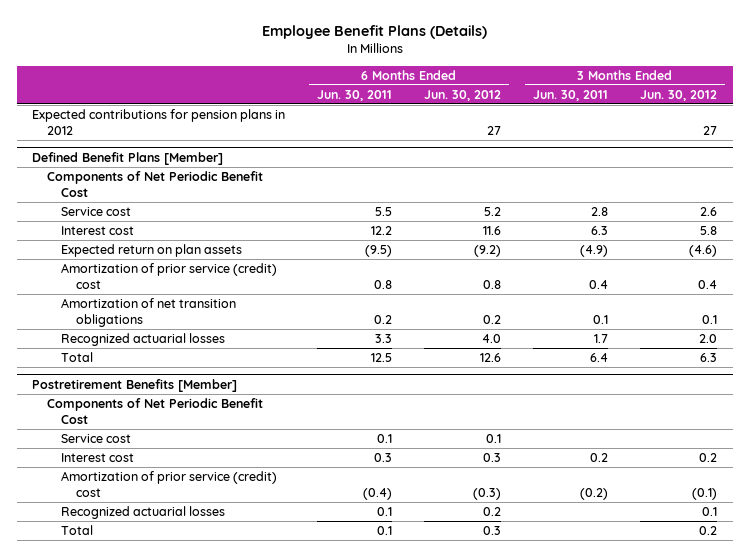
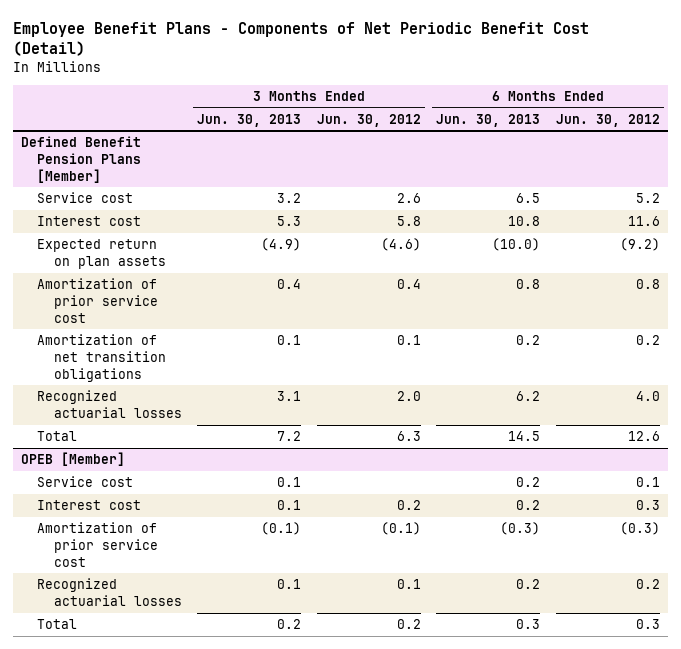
- Employee Benefit Plans (Details)
+ Employee Benefit Plans - Components of Net Periodic Benefit Cost (Detail)
- | 6 Months Ended Jun. 30, 2011 | 6 Months Ended Jun. 30, 2012 | 3 Months Ended Jun. 30, 2011 | 3 Months Ended Jun. 30, 2012
+ | 3 Months Ended Jun. 30, 2013 | 3 Months Ended Jun. 30, 2012 | 6 Months Ended Jun. 30, 2013 | 6 Months Ended Jun. 30, 2012
- Expected contributions for pension plans in 2012 | | 27 | | 27
- Defined Benefit Plans [Member]
- Components of Net Periodic Benefit Cost
+ Defined Benefit Pension Plans [Member]
- Amortization of prior service (credit) cost | 0.8 | 0.8 | 0.4 | 0.4
+ Amortization of prior service cost | 0.4 | 0.4 | 0.8 | 0.8
- Postretirement Benefits [Member]
- Components of Net Periodic Benefit Cost
+ OPEB [Member]
- Amortization of prior service (credit) cost | (0.4) | (0.3) | (0.2) | (0.1)
+ Amortization of prior service cost | (0.1) | (0.1) | (0.3) | (0.3)

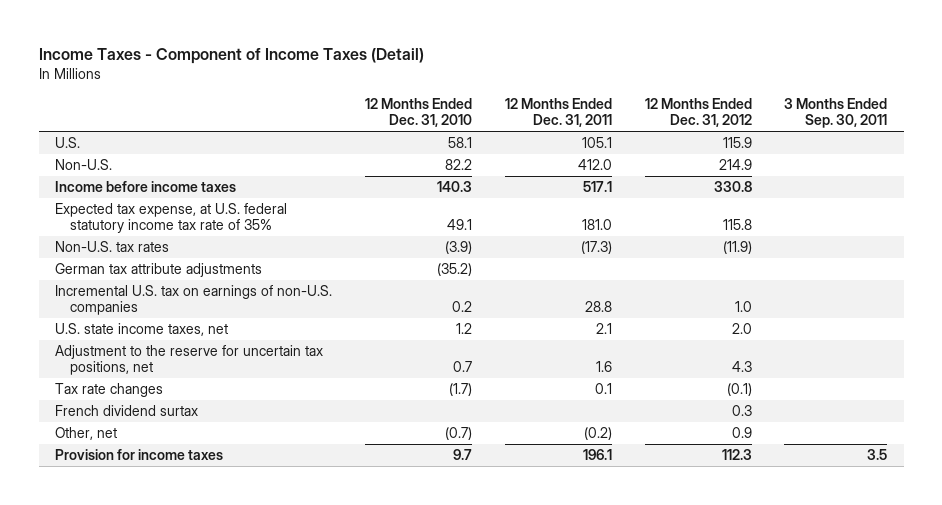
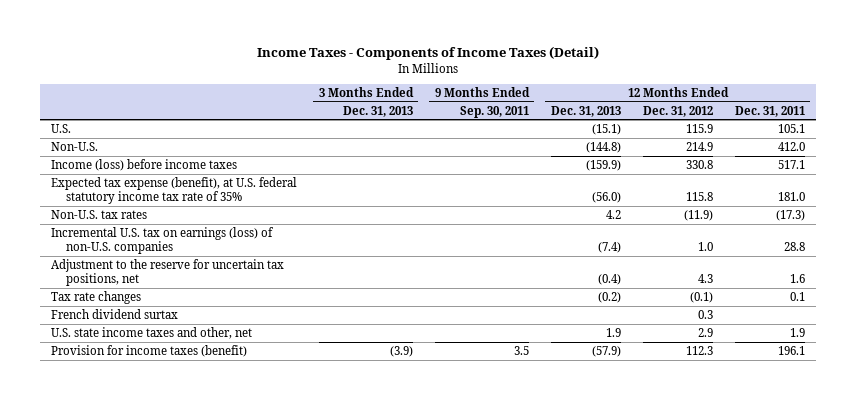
- Income Taxes - Component of Income Taxes (Detail)
+ Income Taxes - Components of Income Taxes (Detail)
- | 12 Months Ended Dec. 31, 2010 | 12 Months Ended Dec. 31, 2011 | 12 Months Ended Dec. 31, 2012 | 3 Months Ended Sep. 30, 2011
+ | 3 Months Ended Dec. 31, 2013 | 9 Months Ended Sep. 30, 2011 | 12 Months Ended Dec. 31, 2013 | 12 Months Ended Dec. 31, 2012 | 12 Months Ended Dec. 31, 2011
- Income before income taxes | 140.3 | 517.1 | 330.8 |
- Expected tax expense, at U.S. federal statutory income tax rate of 35% | 49.1 | 181.0 | 115.8 |
+ Income (loss) before income taxes | | | (159.9) | 330.8 | 517.1
+ Expected tax expense (benefit), at U.S. federal statutory income tax rate of 35% | | | (56.0) | 115.8 | 181.0
- German tax attribute adjustments | (35.2) | | |
- Incremental U.S. tax on earnings of non-U.S. companies | 0.2 | 28.8 | 1.0 |
- U.S. state income taxes, net | 1.2 | 2.1 | 2.0 |
+ Incremental U.S. tax on earnings (loss) of non-U.S. companies | | | (7.4) | 1.0 | 28.8
- Other, net | (0.7) | (0.2) | 0.9 |
- Provision for income taxes | 9.7 | 196.1 | 112.3 | 3.5
+ U.S. state income taxes and other, net | | | 1.9 | 2.9 | 1.9
+ Provision for income taxes (benefit) | (3.9) | 3.5 | (57.9) | 112.3 | 196.1

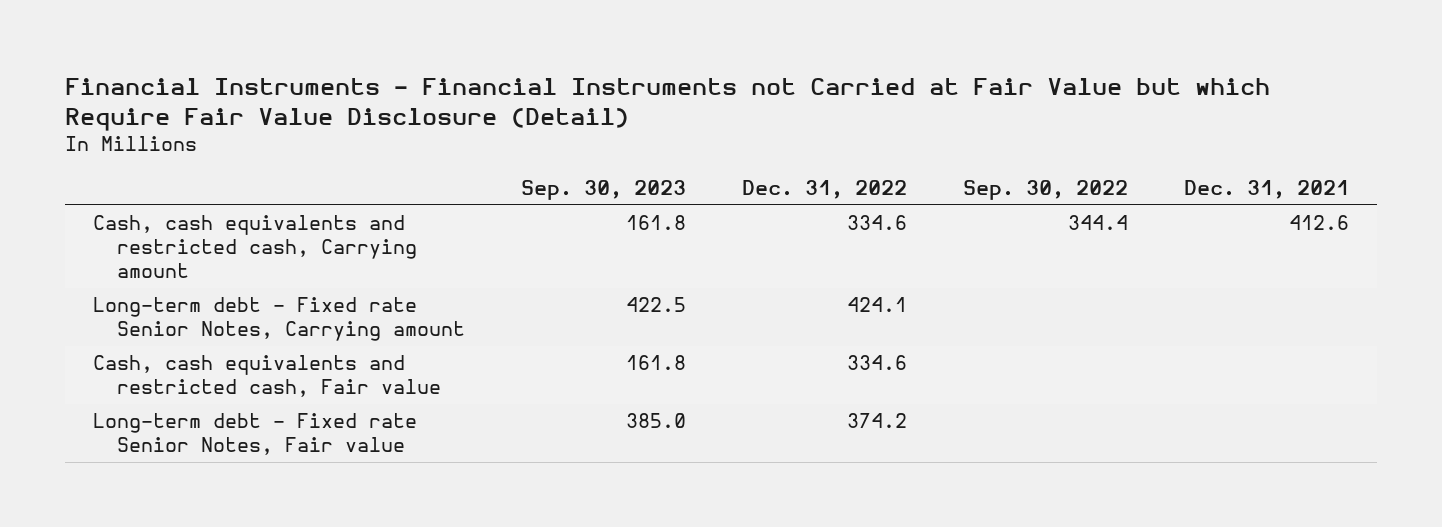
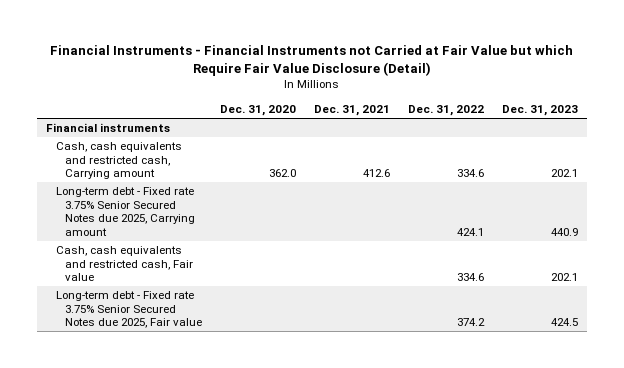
- | Sep. 30, 2023 | Dec. 31, 2022 | Sep. 30, 2022 | Dec. 31, 2021
+ | Dec. 31, 2020 | Dec. 31, 2021 | Dec. 31, 2022 | Dec. 31, 2023
+ Financial instruments
- Long-term debt - Fixed rate Senior Notes, Carrying amount | 422.5 | 424.1 | |
+ Long-term debt - Fixed rate 3.75% Senior Secured Notes due 2025, Carrying amount | | | 424.1 | 440.9
- Long-term debt - Fixed rate Senior Notes, Fair value | 385.0 | 374.2 | |
+ Long-term debt - Fixed rate 3.75% Senior Secured Notes due 2025, Fair value | | | 374.2 | 424.5

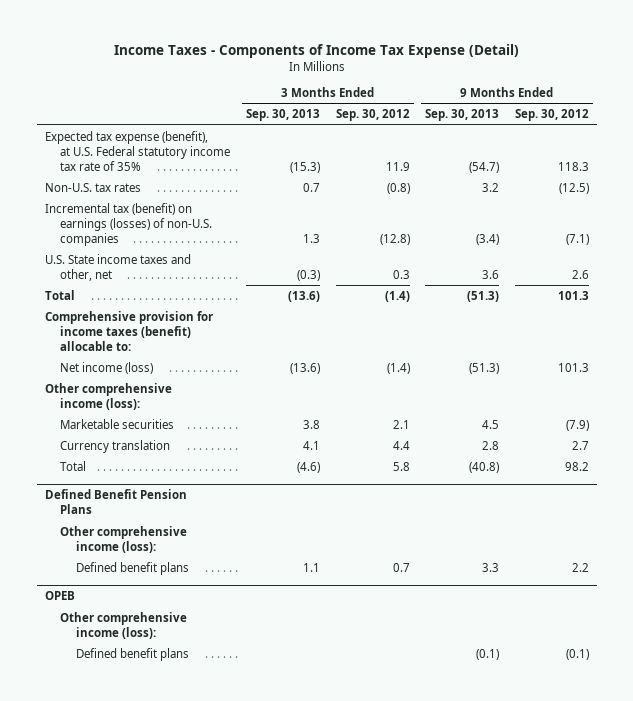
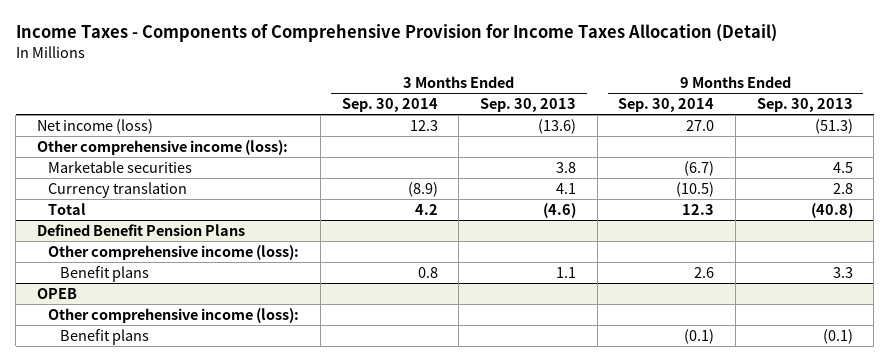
- Income Taxes - Components of Income Tax Expense (Detail)
+ Income Taxes - Components of Comprehensive Provision for Income Taxes Allocation (Detail)
- | 3 Months Ended Sep. 30, 2013 | 3 Months Ended Sep. 30, 2012 | 9 Months Ended Sep. 30, 2013 | 9 Months Ended Sep. 30, 2012
+ | 3 Months Ended Sep. 30, 2014 | 3 Months Ended Sep. 30, 2013 | 9 Months Ended Sep. 30, 2014 | 9 Months Ended Sep. 30, 2013
- Expected tax expense (benefit), at U.S. Federal statutory income tax rate of 35% | (15.3) | 11.9 | (54.7) | 118.3
- Non-U.S. tax rates | 0.7 | (0.8) | 3.2 | (12.5)
- Incremental tax (benefit) on earnings (losses) of non-U.S. companies | 1.3 | (12.8) | (3.4) | (7.1)
- U.S. State income taxes and other, net | (0.3) | 0.3 | 3.6 | 2.6
- Total | (13.6) | (1.4) | (51.3) | 101.3
- Comprehensive provision for income taxes (benefit) allocable to:
@ Defined Benefit Pension Plans
- Defined benefit plans | 1.1 | 0.7 | 3.3 | 2.2
+ Benefit plans | 0.8 | 1.1 | 2.6 | 3.3
@ OPEB
- Defined benefit plans | | | (0.1) | (0.1)
+ Benefit plans | | | (0.1) | (0.1)

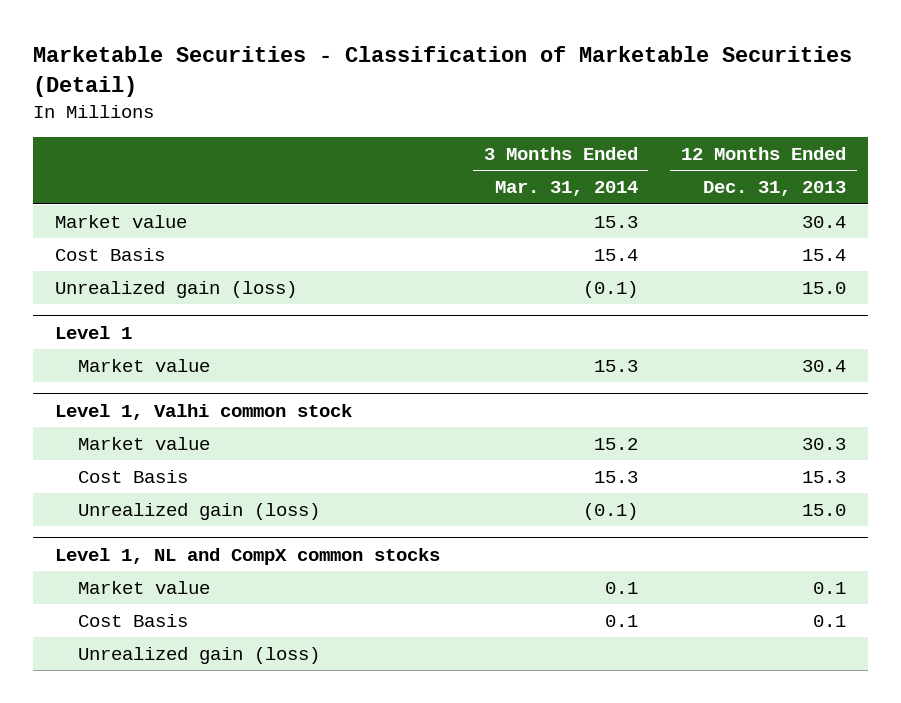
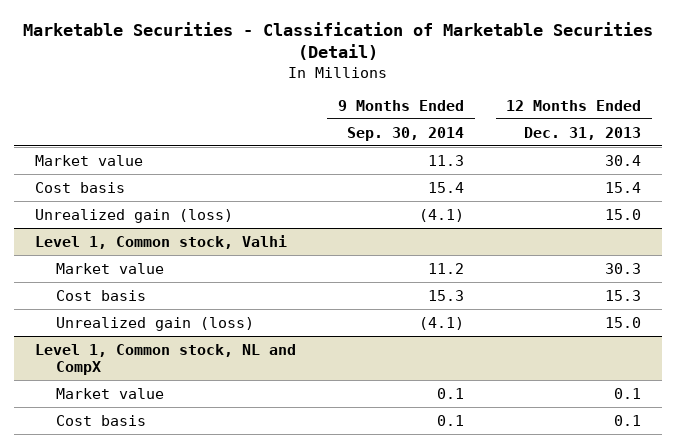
- | 3 Months Ended Mar. 31, 2014 | 12 Months Ended Dec. 31, 2013
+ | 9 Months Ended Sep. 30, 2014 | 12 Months Ended Dec. 31, 2013
- Cost Basis | 15.4 | 15.4
+ Cost basis | 15.4 | 15.4
- Level 1
- Market value | 15.3 | 30.4
- Level 1, Valhi common stock
+ Level 1, Common stock, Valhi
- Cost Basis | 15.3 | 15.3
+ Cost basis | 15.3 | 15.3
- Level 1, NL and CompX common stocks
+ Level 1, Common stock, NL and CompX
- Cost Basis | 0.1 | 0.1
- Unrealized gain (loss)
+ Cost basis | 0.1 | 0.1

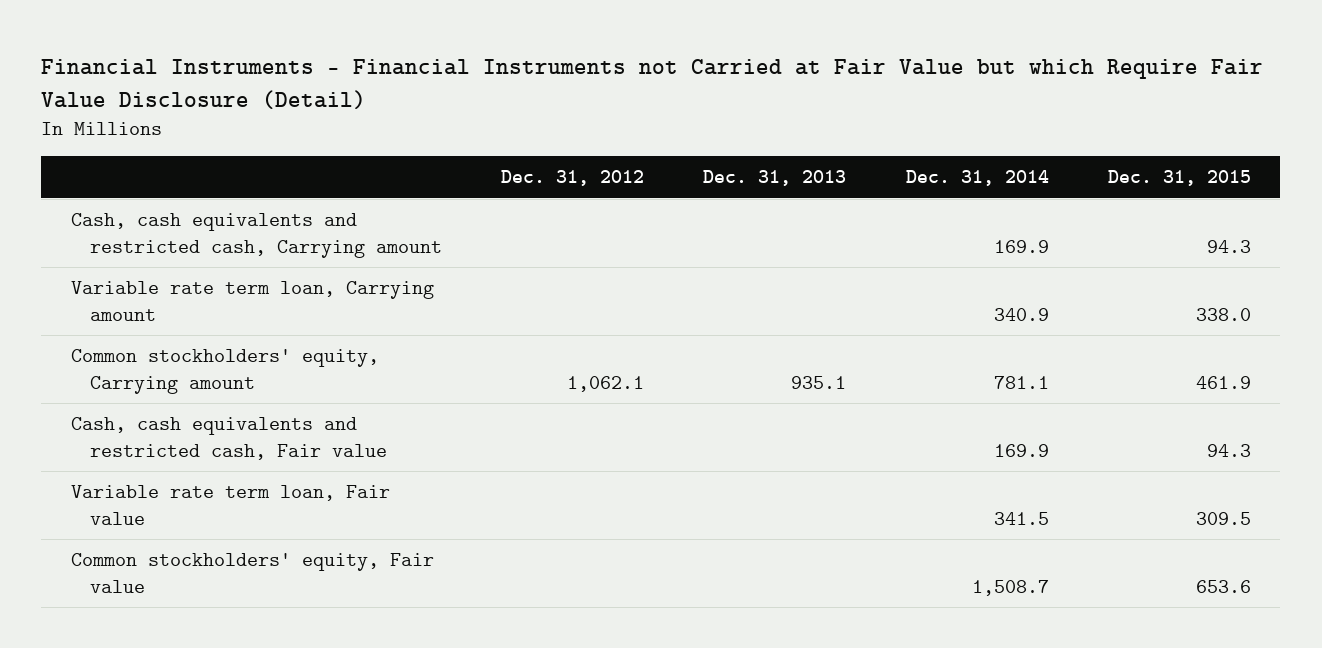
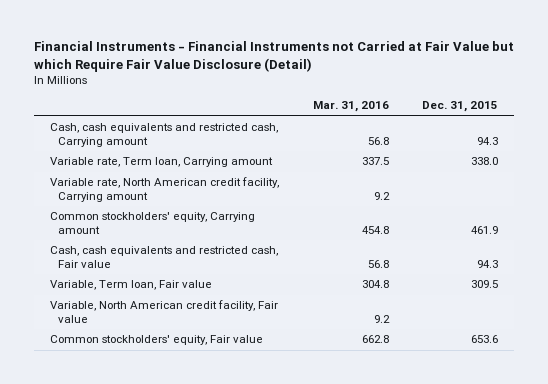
- | Dec. 31, 2012 | Dec. 31, 2013 | Dec. 31, 2014 | Dec. 31, 2015
+ | Mar. 31, 2016 | Dec. 31, 2015
- Variable rate term loan, Carrying amount | | | 340.9 | 338.0
+ Variable rate, Term loan, Carrying amount | 337.5 | 338.0
+ Variable rate, North American credit facility, Carrying amount | 9.2 |
- Variable rate term loan, Fair value | | | 341.5 | 309.5
+ Variable, Term loan, Fair value | 304.8 | 309.5
+ Variable, North American credit facility, Fair value | 9.2 |

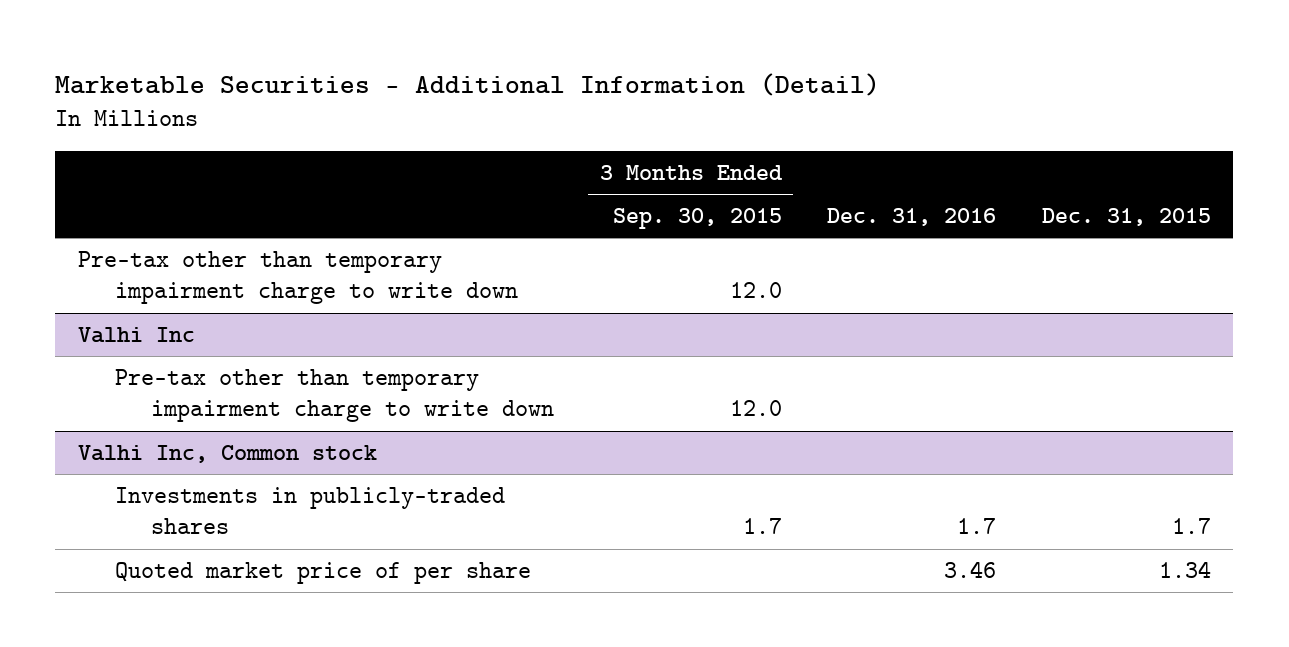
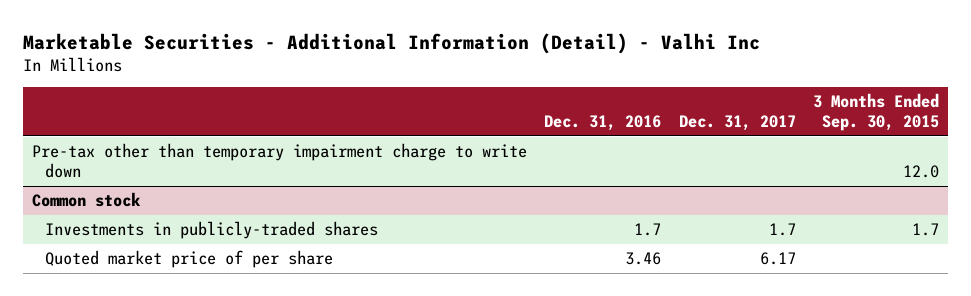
- Marketable Securities - Additional Information (Detail)
+ Marketable Securities - Additional Information (Detail) - Valhi Inc
- | 3 Months Ended Sep. 30, 2015 | Dec. 31, 2016 | Dec. 31, 2015
+ | Dec. 31, 2016 | Dec. 31, 2017 | 3 Months Ended Sep. 30, 2015
- Valhi Inc
- Pre-tax other than temporary impairment charge to write down | 12.0 | |
- Valhi Inc, Common stock
+ Common stock

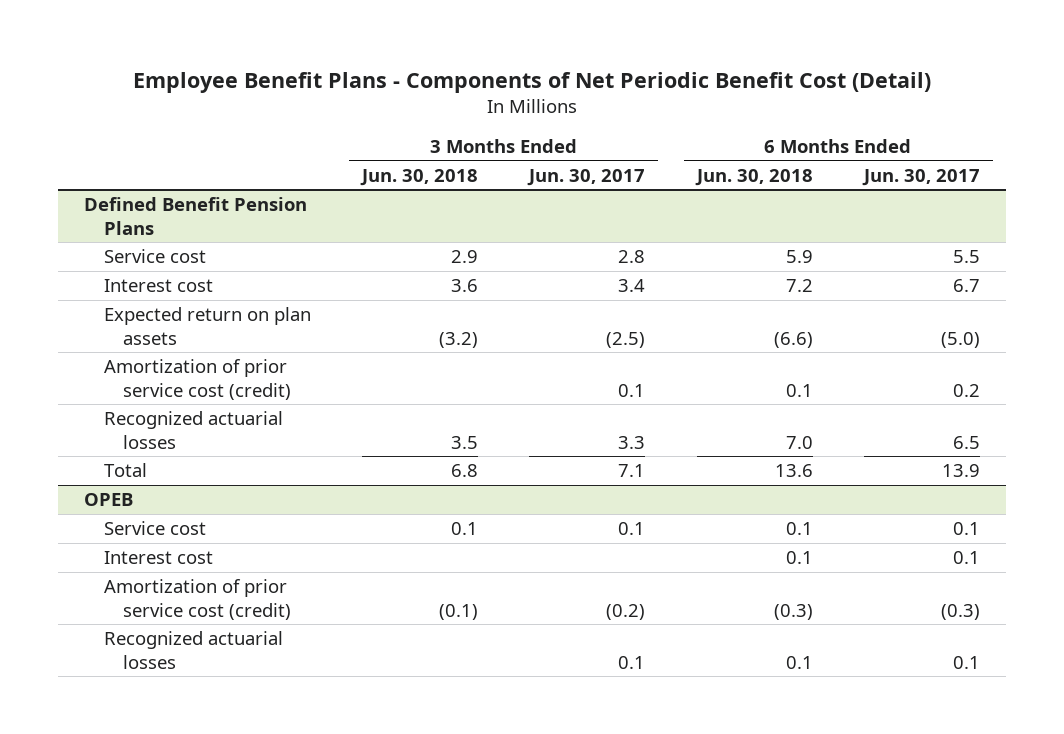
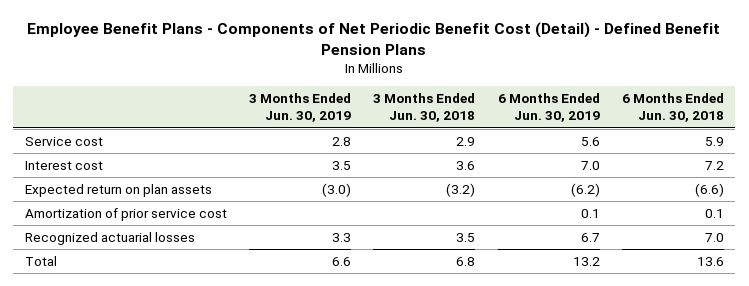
- Employee Benefit Plans - Components of Net Periodic Benefit Cost (Detail)
+ Employee Benefit Plans - Components of Net Periodic Benefit Cost (Detail) - Defined Benefit Pension Plans
- | 3 Months Ended Jun. 30, 2018 | 3 Months Ended Jun. 30, 2017 | 6 Months Ended Jun. 30, 2018 | 6 Months Ended Jun. 30, 2017
+ | 3 Months Ended Jun. 30, 2019 | 3 Months Ended Jun. 30, 2018 | 6 Months Ended Jun. 30, 2019 | 6 Months Ended Jun. 30, 2018
- Defined Benefit Pension Plans
- Amortization of prior service cost (credit) | | 0.1 | 0.1 | 0.2
+ Amortization of prior service cost | | | 0.1 | 0.1
- OPEB
- Service cost | 0.1 | 0.1 | 0.1 | 0.1
- Interest cost | | | 0.1 | 0.1
- Amortization of prior service cost (credit) | (0.1) | (0.2) | (0.3) | (0.3)
- Recognized actuarial losses | | 0.1 | 0.1 | 0.1

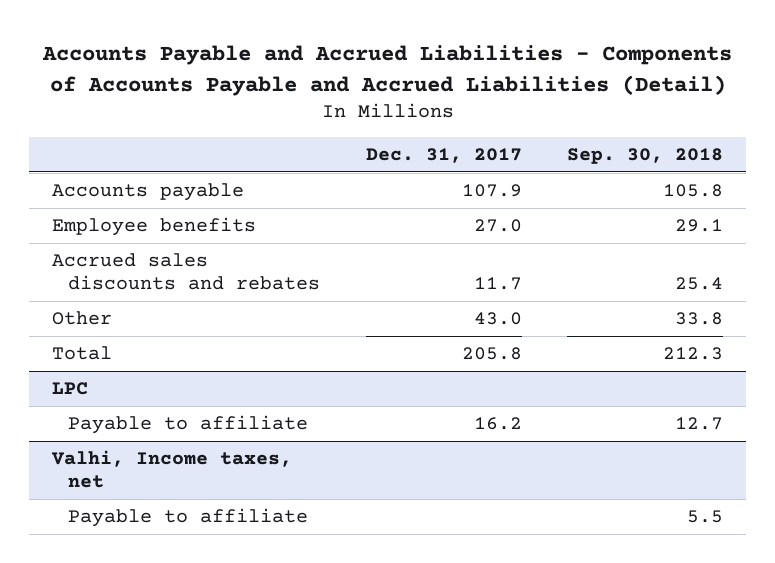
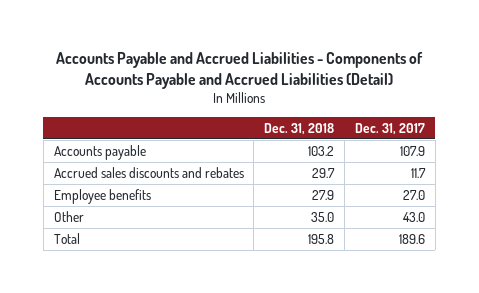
- | Dec. 31, 2017 | Sep. 30, 2018
+ | Dec. 31, 2018 | Dec. 31, 2017
moved down: Employee benefits | 27.9 | 27.0
- Total | 205.8 | 212.3
- LPC
- Payable to affiliate | 16.2 | 12.7
- Valhi, Income taxes, net
- Payable to affiliate | | 5.5
+ Total | 195.8 | 189.6

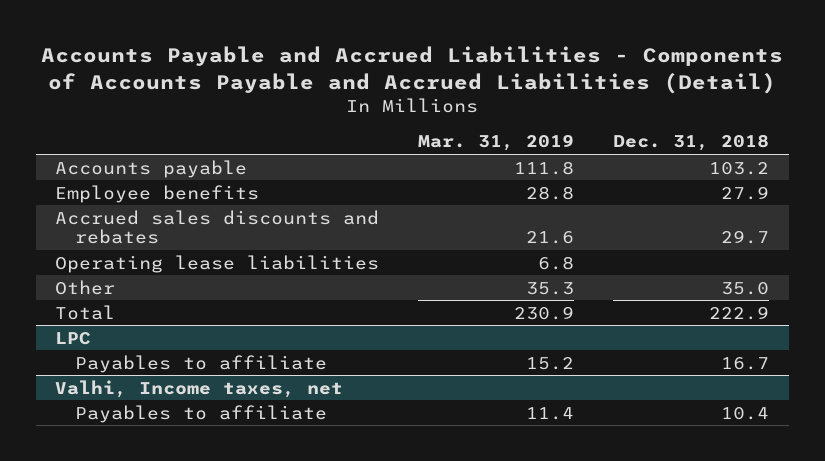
- | Dec. 31, 2018 | Dec. 31, 2017
+ | Mar. 31, 2019 | Dec. 31, 2018
moved down: Accrued sales discounts and rebates | 21.6 | 29.7
+ Operating lease liabilities | 6.8 |
- Total | 195.8 | 189.6
+ Total | 230.9 | 222.9
+ LPC
+ Payables to affiliate | 15.2 | 16.7
+ Valhi, Income taxes, net
+ Payables to affiliate | 11.4 | 10.4

